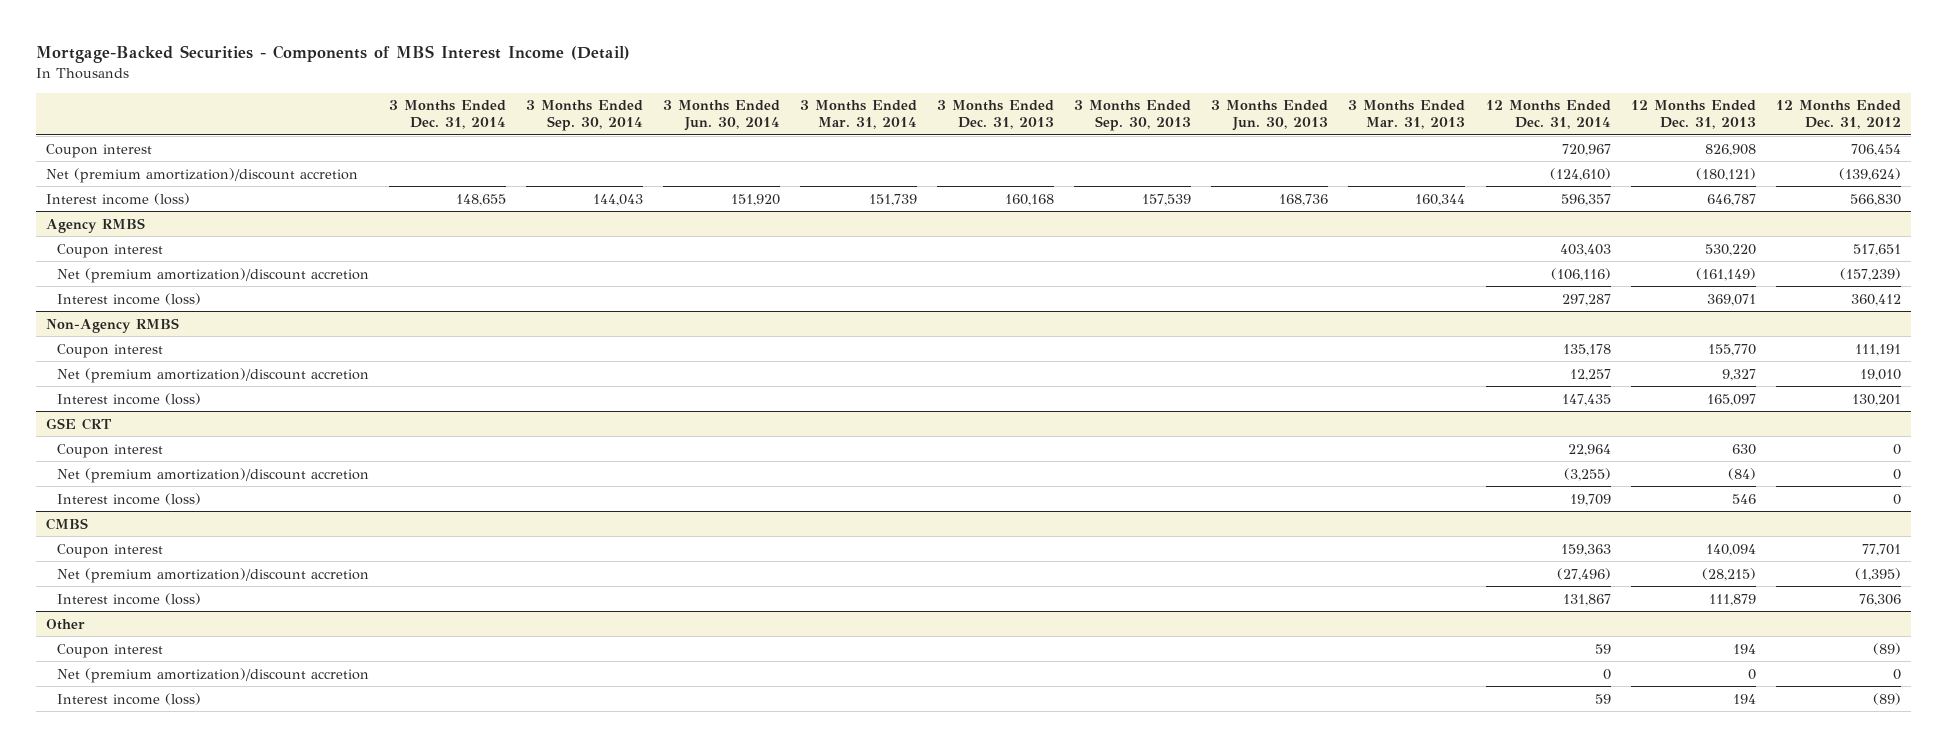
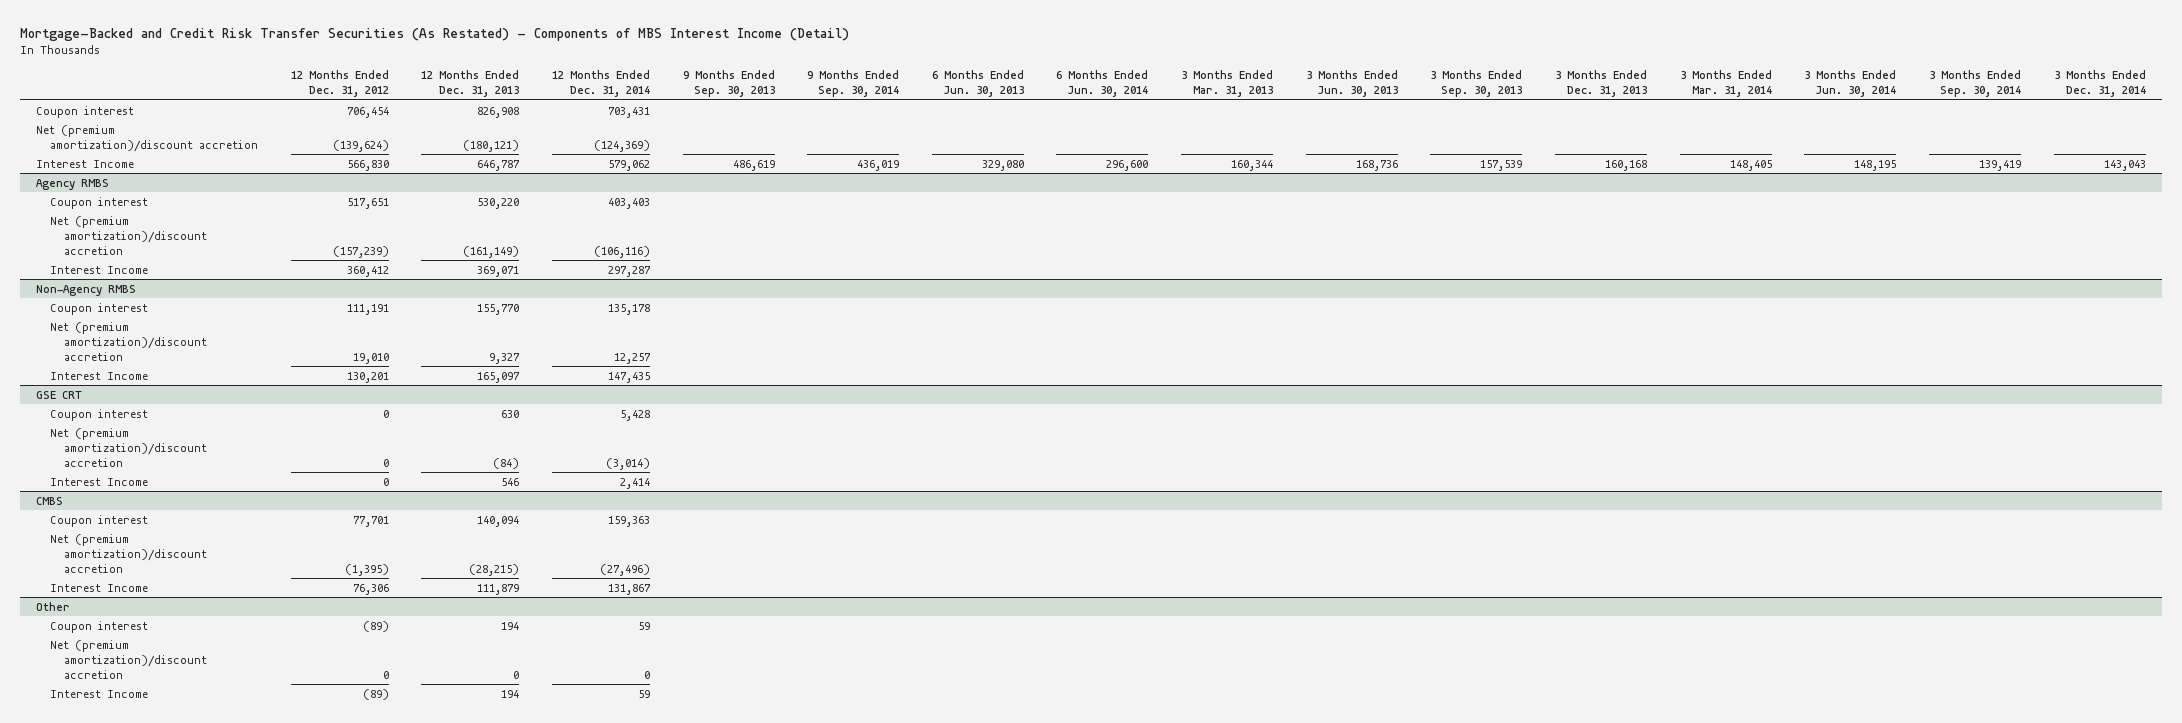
- Mortgage-Backed Securities - Components of MBS Interest Income (Detail)
+ Mortgage-Backed and Credit Risk Transfer Securities (As Restated) - Components of MBS Interest Income (Detail)
- | 3 Months Ended Dec. 31, 2014 | 3 Months Ended Sep. 30, 2014 | 3 Months Ended Jun. 30, 2014 | 3 Months Ended Mar. 31, 2014 | 3 Months Ended Dec. 31, 2013 | 3 Months Ended Sep. 30, 2013 | 3 Months Ended Jun. 30, 2013 | 3 Months Ended Mar. 31, 2013 | 12 Months Ended Dec. 31, 2014 | 12 Months Ended Dec. 31, 2013 | 12 Months Ended Dec. 31, 2012
+ | 12 Months Ended Dec. 31, 2012 | 12 Months Ended Dec. 31, 2013 | 12 Months Ended Dec. 31, 2014 | 9 Months Ended Sep. 30, 2013 | 9 Months Ended Sep. 30, 2014 | 6 Months Ended Jun. 30, 2013 | 6 Months Ended Jun. 30, 2014 | 3 Months Ended Mar. 31, 2013 | 3 Months Ended Jun. 30, 2013 | 3 Months Ended Sep. 30, 2013 | 3 Months Ended Dec. 31, 2013 | 3 Months Ended Mar. 31, 2014 | 3 Months Ended Jun. 30, 2014 | 3 Months Ended Sep. 30, 2014 | 3 Months Ended Dec. 31, 2014
- Coupon interest | | | | | | | | | 720,967 | 826,908 | 706,454
- Net (premium amortization)/discount accretion | | | | | | | | | (124,610) | (180,121) | (139,624)
- Interest income (loss) | 148,655 | 144,043 | 151,920 | 151,739 | 160,168 | 157,539 | 168,736 | 160,344 | 596,357 | 646,787 | 566,830
+ Coupon interest | 706,454 | 826,908 | 703,431 | | | | | | | | | | | |
+ Net (premium amortization)/discount accretion | (139,624) | (180,121) | (124,369) | | | | | | | | | | | |
+ Interest Income | 566,830 | 646,787 | 579,062 | 486,619 | 436,019 | 329,080 | 296,600 | 160,344 | 168,736 | 157,539 | 160,168 | 148,405 | 148,195 | 139,419 | 143,043
@ Agency RMBS
- Interest income (loss) | | | | | | | | | 297,287 | 369,071 | 360,412
+ Interest Income | 360,412 | 369,071 | 297,287 | | | | | | | | | | | |
@ Non-Agency RMBS
- Interest income (loss) | | | | | | | | | 147,435 | 165,097 | 130,201
+ Interest Income | 130,201 | 165,097 | 147,435 | | | | | | | | | | | |
@ GSE CRT
- Coupon interest | | | | | | | | | 22,964 | 630 | 0
- Net (premium amortization)/discount accretion | | | | | | | | | (3,255) | (84) | 0
- Interest income (loss) | | | | | | | | | 19,709 | 546 | 0
+ Coupon interest | 0 | 630 | 5,428 | | | | | | | | | | | |
+ Net (premium amortization)/discount accretion | 0 | (84) | (3,014) | | | | | | | | | | | |
+ Interest Income | 0 | 546 | 2,414 | | | | | | | | | | | |
@ CMBS
- Interest income (loss) | | | | | | | | | 131,867 | 111,879 | 76,306
+ Interest Income | 76,306 | 111,879 | 131,867 | | | | | | | | | | | |
@ Other
- Interest income (loss) | | | | | | | | | 59 | 194 | (89)
+ Interest Income | (89) | 194 | 59 | | | | | | | | | | | |

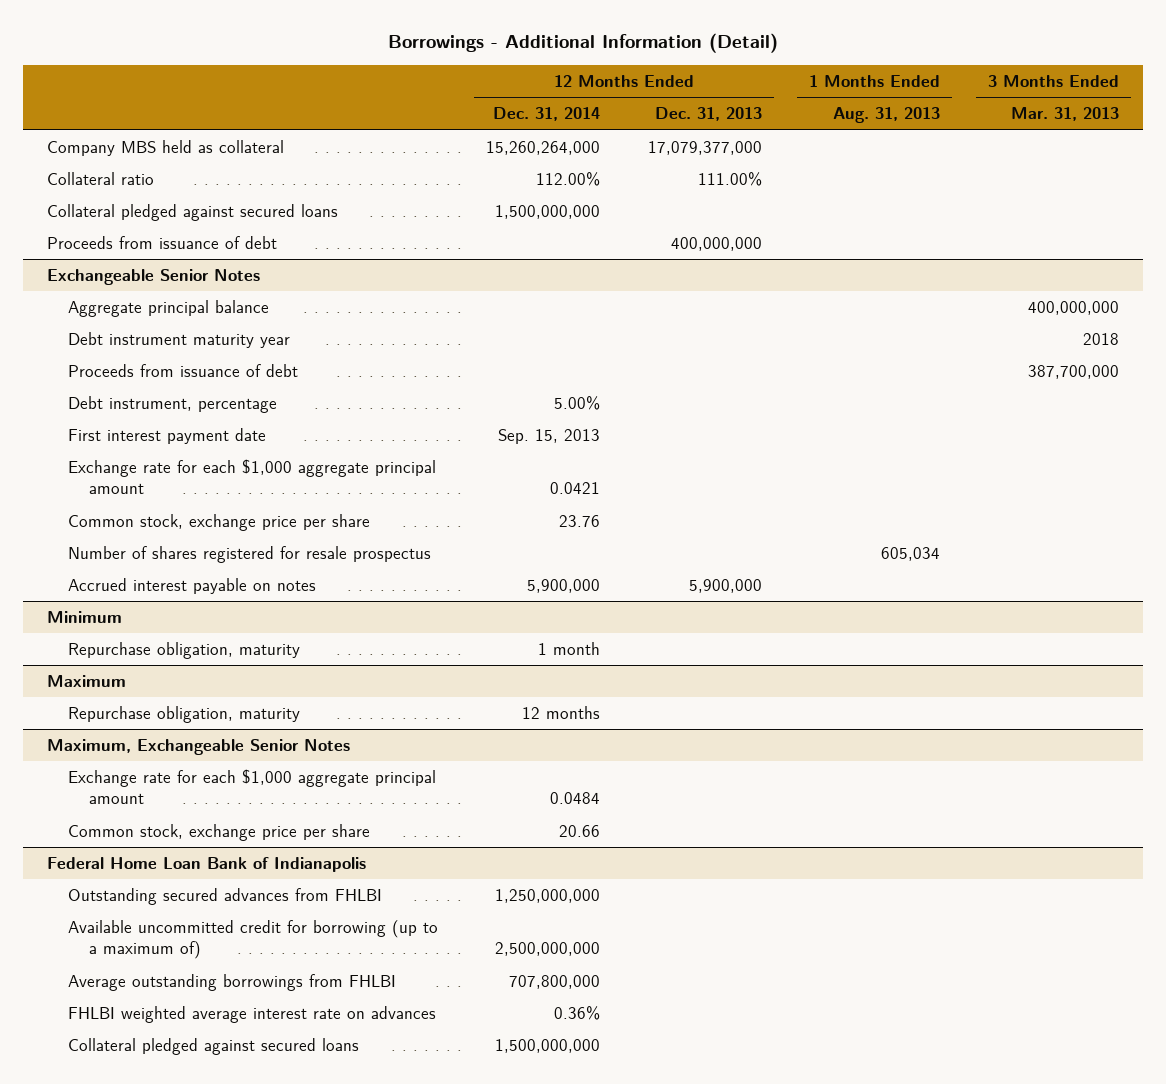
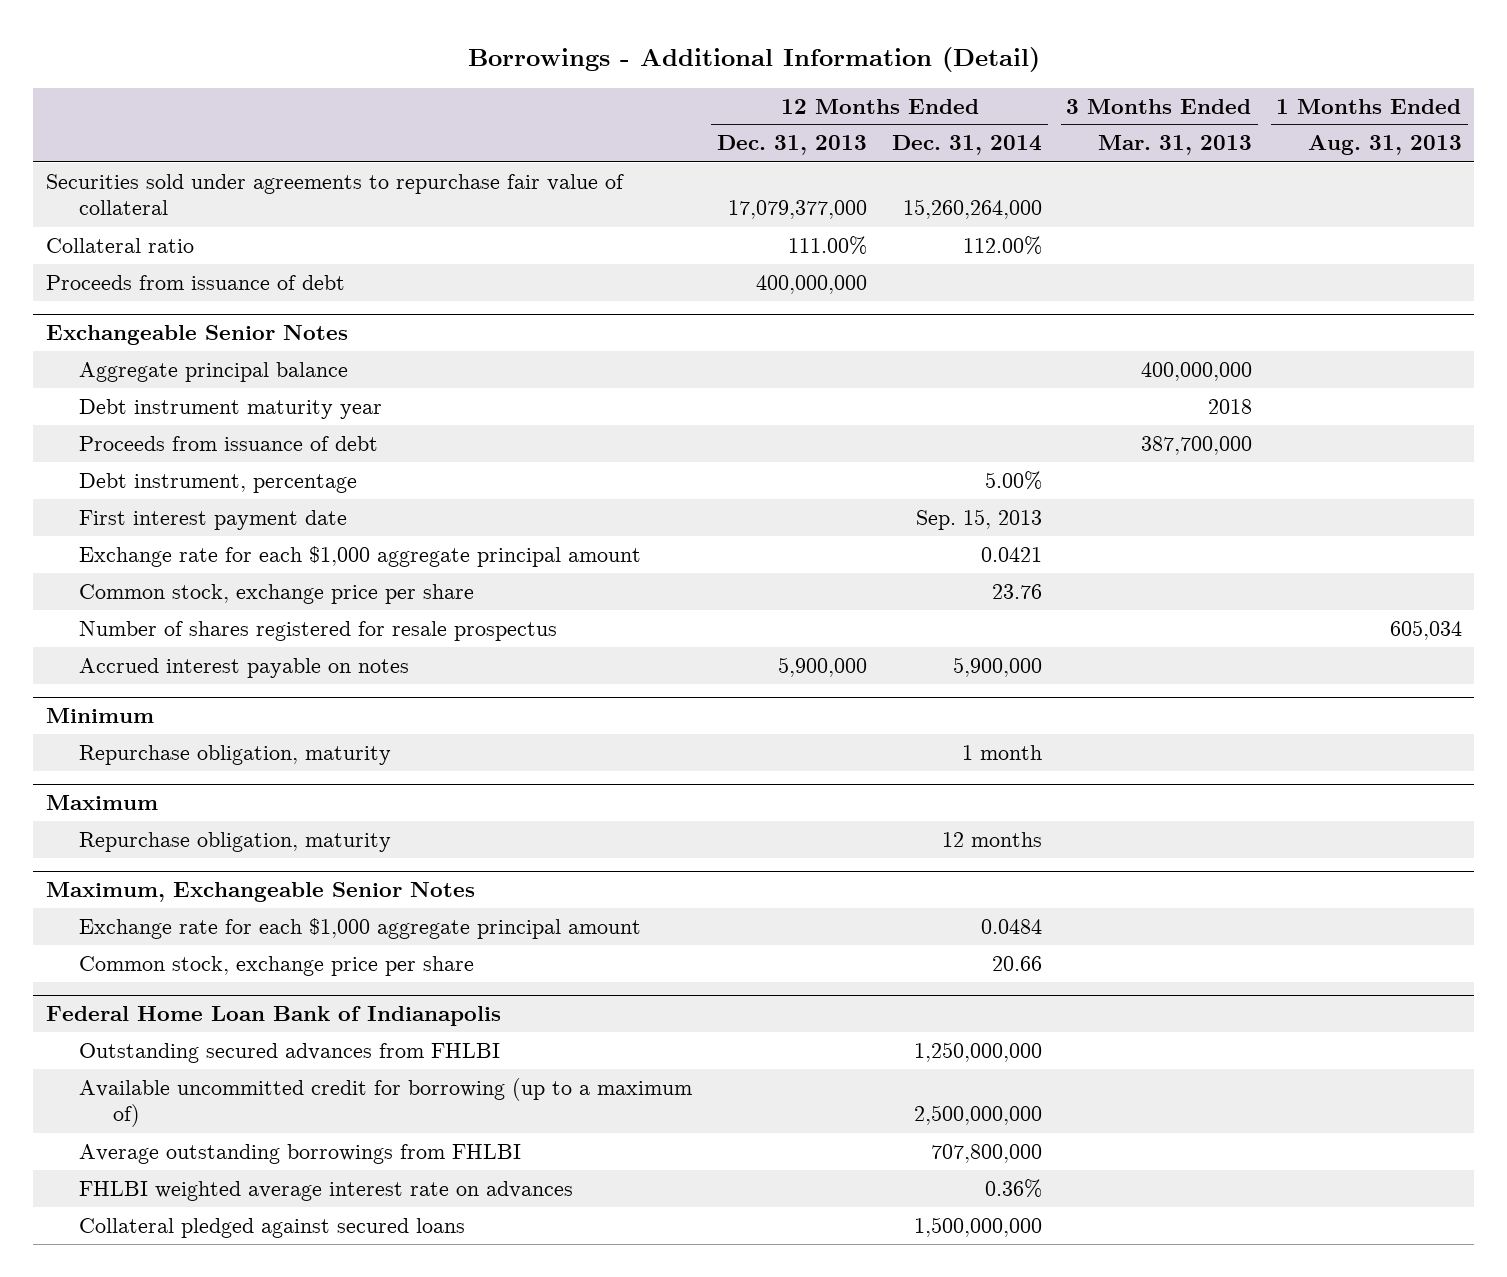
- | 12 Months Ended Dec. 31, 2014 | 12 Months Ended Dec. 31, 2013 | 1 Months Ended Aug. 31, 2013 | 3 Months Ended Mar. 31, 2013
+ | 12 Months Ended Dec. 31, 2013 | 12 Months Ended Dec. 31, 2014 | 3 Months Ended Mar. 31, 2013 | 1 Months Ended Aug. 31, 2013
- Company MBS held as collateral | 15,260,264,000 | 17,079,377,000 | |
+ Securities sold under agreements to repurchase fair value of collateral | 17,079,377,000 | 15,260,264,000 | |
- Collateral pledged against secured loans | 1,500,000,000 | | |

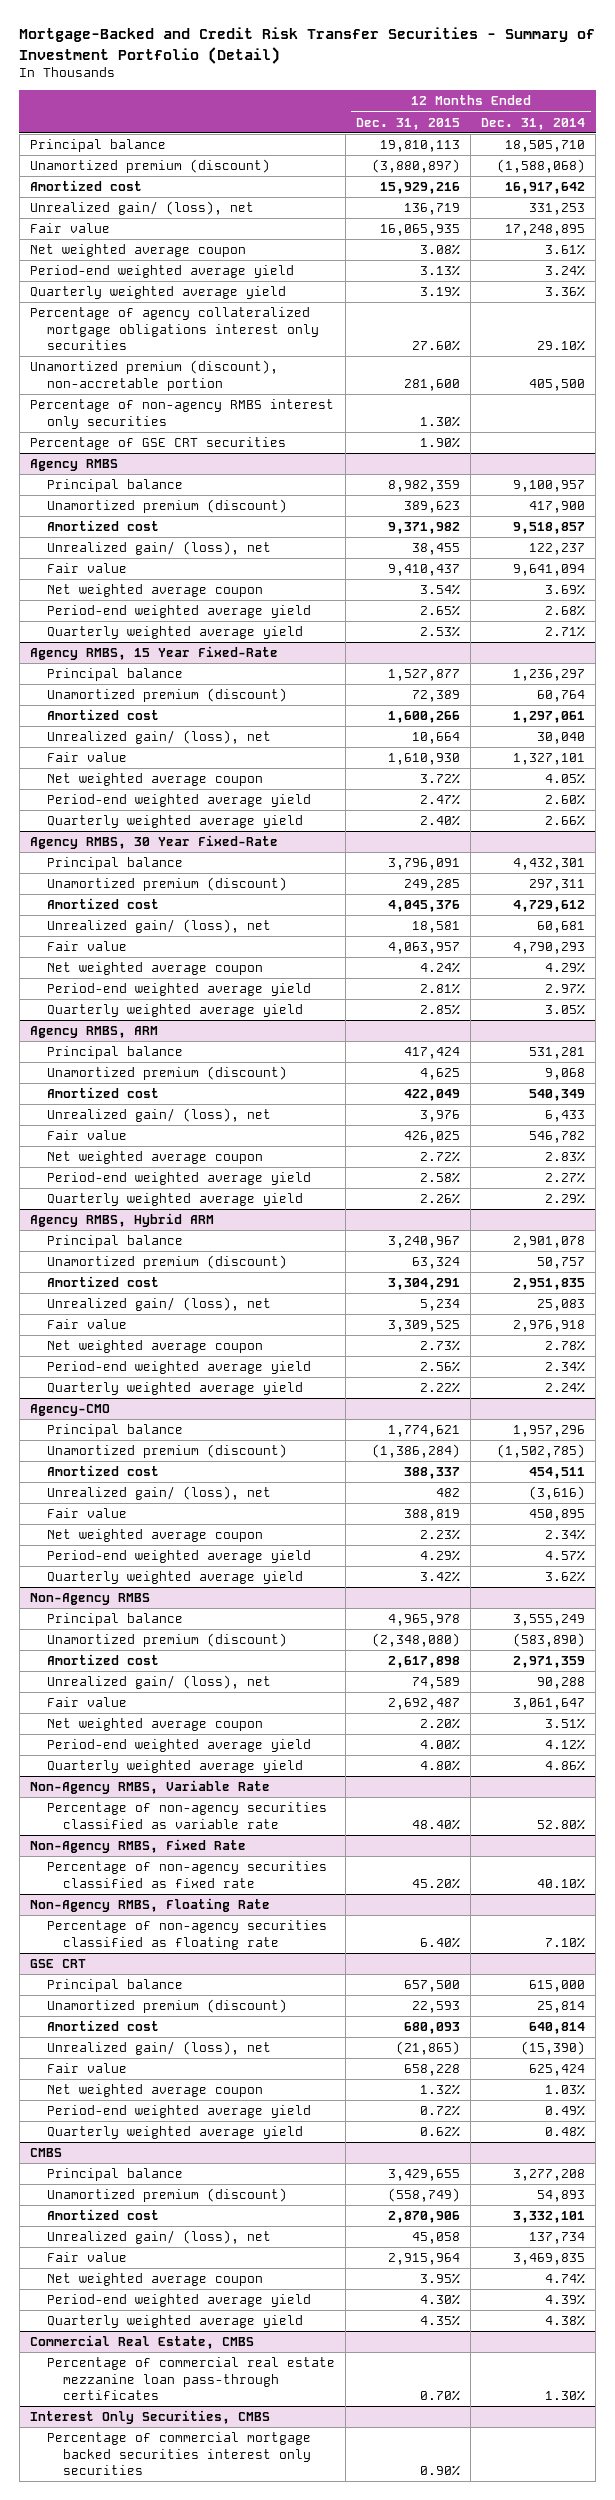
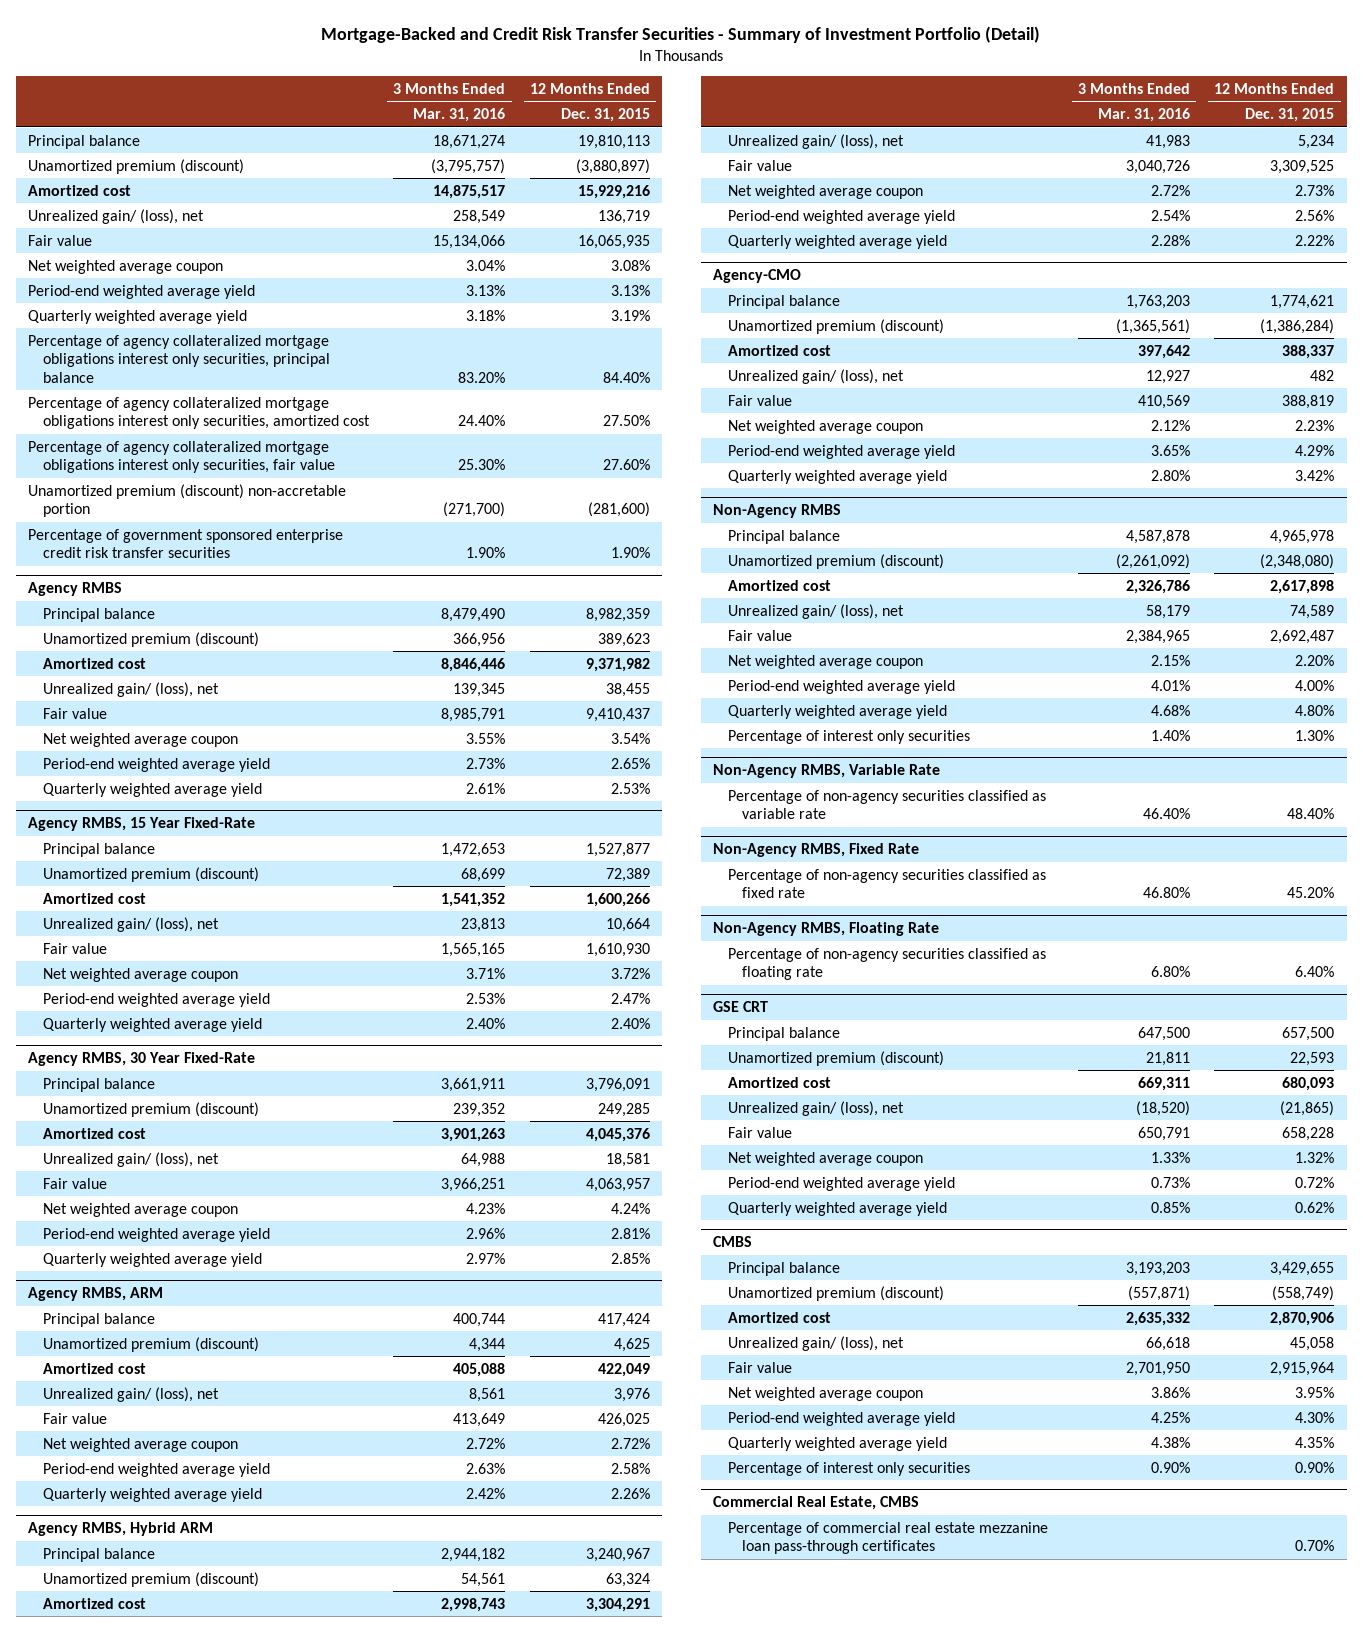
- | 12 Months Ended Dec. 31, 2015 | 12 Months Ended Dec. 31, 2014
+ | 3 Months Ended Mar. 31, 2016 | 12 Months Ended Dec. 31, 2015
- Percentage of agency collateralized mortgage obligations interest only securities | 27.60% | 29.10%
- Unamortized premium (discount), non-accretable portion | 281,600 | 405,500
- Percentage of non-agency RMBS interest only securities | 1.30% |
- Percentage of GSE CRT securities | 1.90% |
+ Percentage of agency collateralized mortgage obligations interest only securities, principal balance | 83.20% | 84.40%
+ Percentage of agency collateralized mortgage obligations interest only securities, amortized cost | 24.40% | 27.50%
+ Percentage of agency collateralized mortgage obligations interest only securities, fair value | 25.30% | 27.60%
+ Unamortized premium (discount) non-accretable portion | (271,700) | (281,600)
+ Percentage of government sponsored enterprise credit risk transfer securities | 1.90% | 1.90%
@ Non-Agency RMBS
+ Percentage of interest only securities | 1.40% | 1.30%
@ CMBS
+ Percentage of interest only securities | 0.90% | 0.90%
- Interest Only Securities, CMBS
- Percentage of commercial mortgage backed securities interest only securities | 0.90% |

